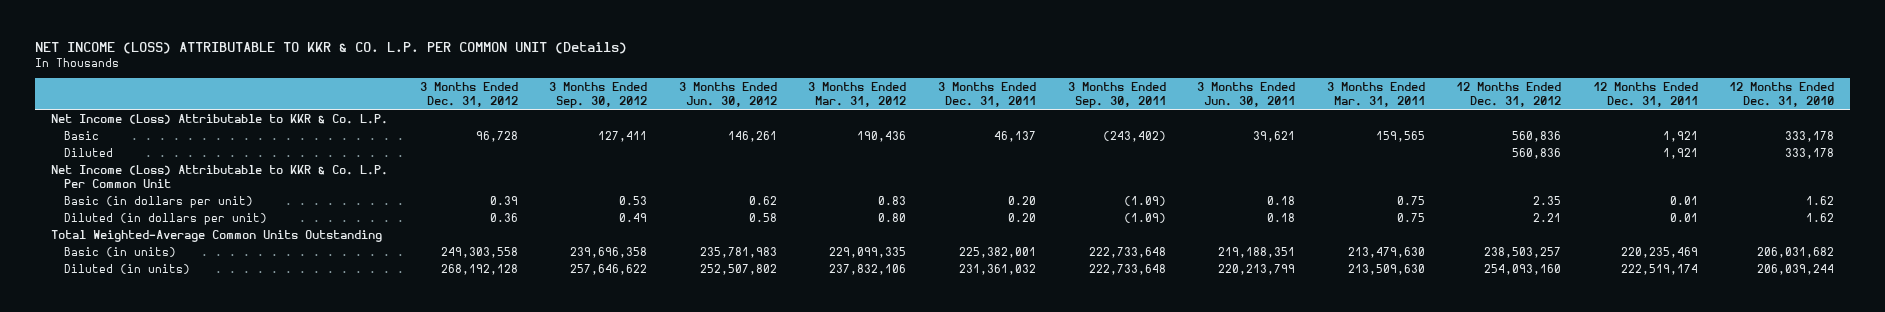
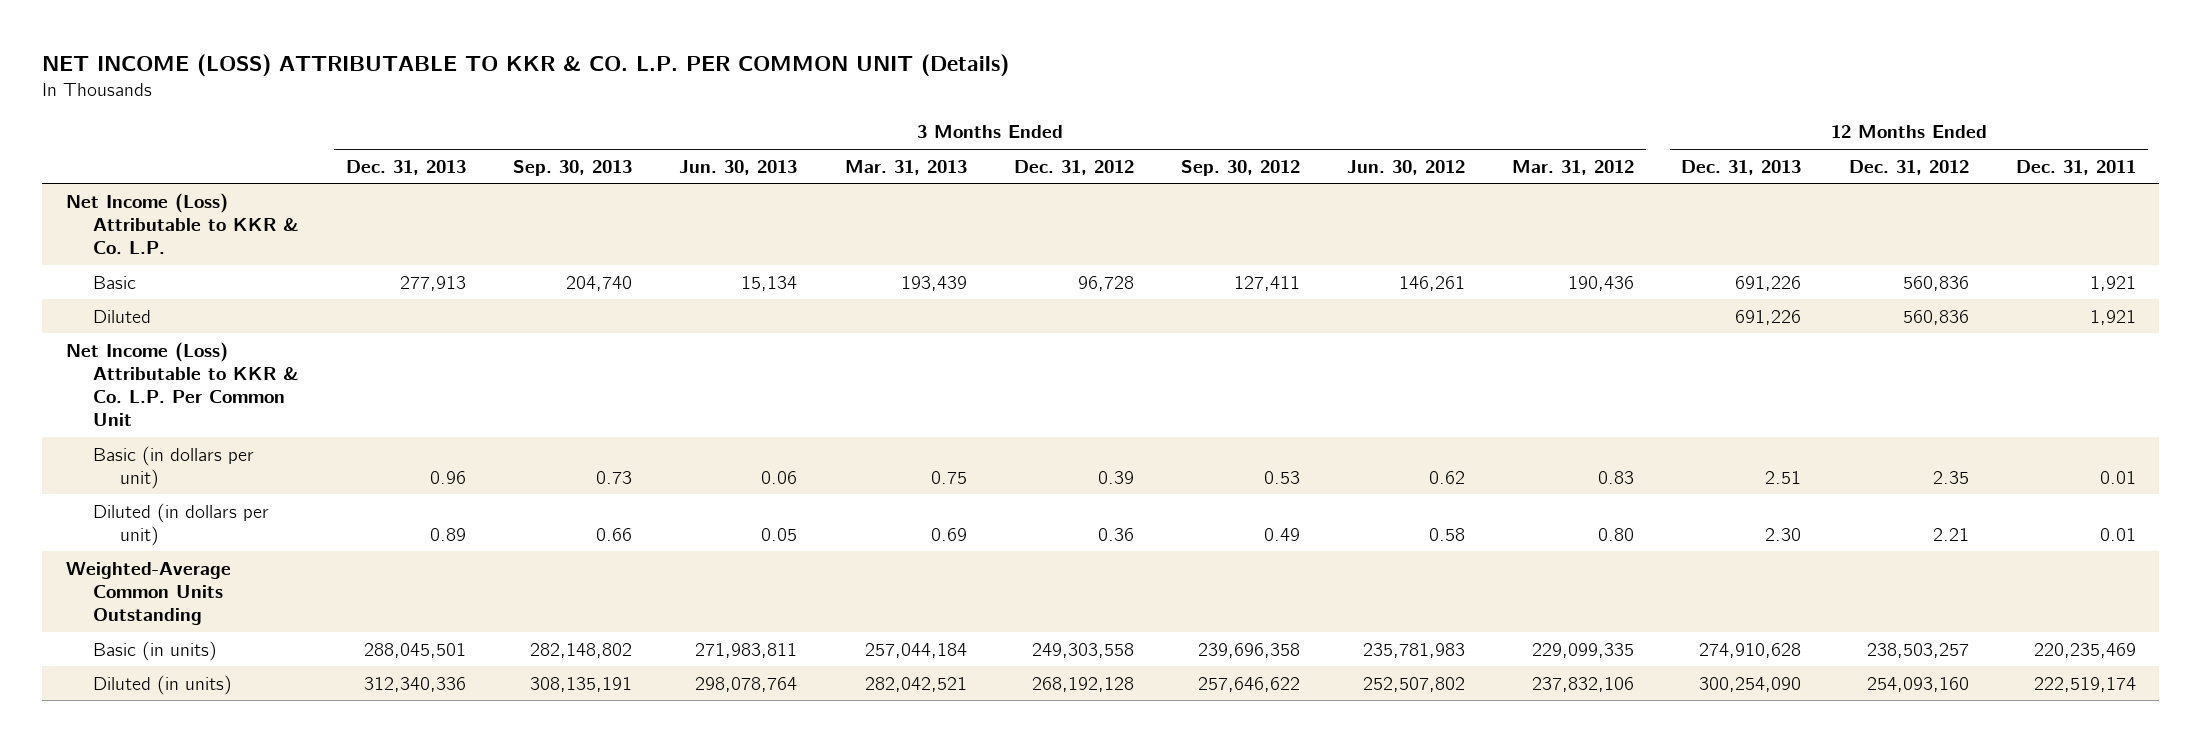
- | 3 Months Ended Dec. 31, 2012 | 3 Months Ended Sep. 30, 2012 | 3 Months Ended Jun. 30, 2012 | 3 Months Ended Mar. 31, 2012 | 3 Months Ended Dec. 31, 2011 | 3 Months Ended Sep. 30, 2011 | 3 Months Ended Jun. 30, 2011 | 3 Months Ended Mar. 31, 2011 | 12 Months Ended Dec. 31, 2012 | 12 Months Ended Dec. 31, 2011 | 12 Months Ended Dec. 31, 2010
+ | 3 Months Ended Dec. 31, 2013 | 3 Months Ended Sep. 30, 2013 | 3 Months Ended Jun. 30, 2013 | 3 Months Ended Mar. 31, 2013 | 3 Months Ended Dec. 31, 2012 | 3 Months Ended Sep. 30, 2012 | 3 Months Ended Jun. 30, 2012 | 3 Months Ended Mar. 31, 2012 | 12 Months Ended Dec. 31, 2013 | 12 Months Ended Dec. 31, 2012 | 12 Months Ended Dec. 31, 2011
- Total Weighted-Average Common Units Outstanding
+ Weighted-Average Common Units Outstanding

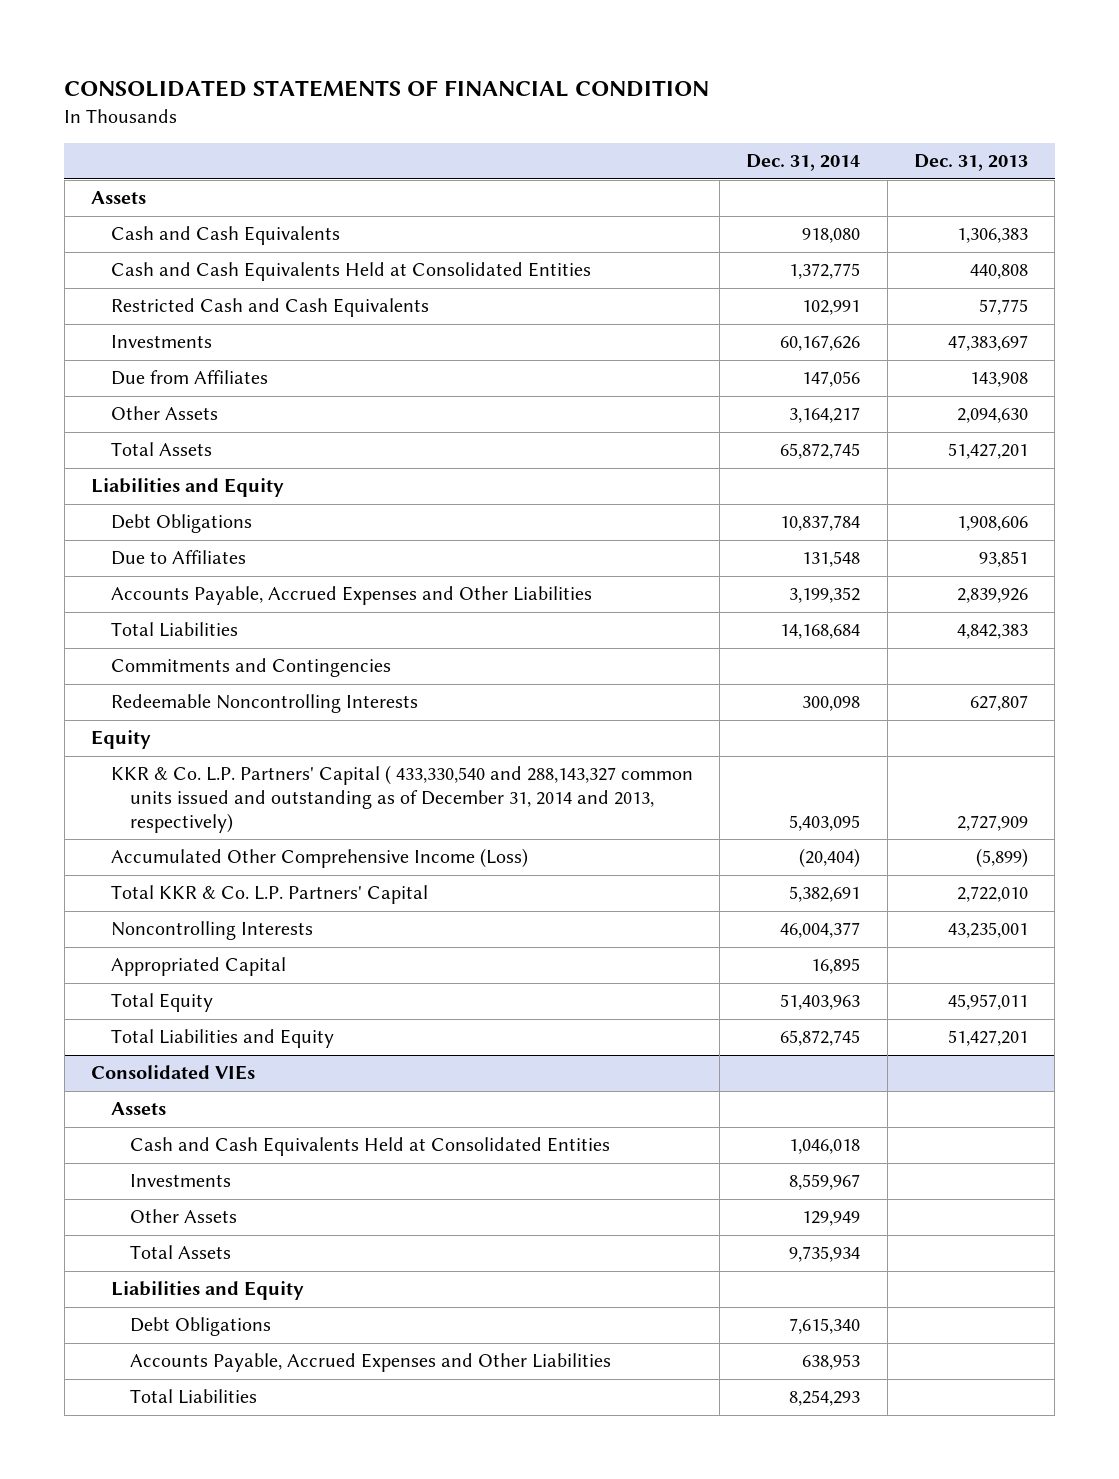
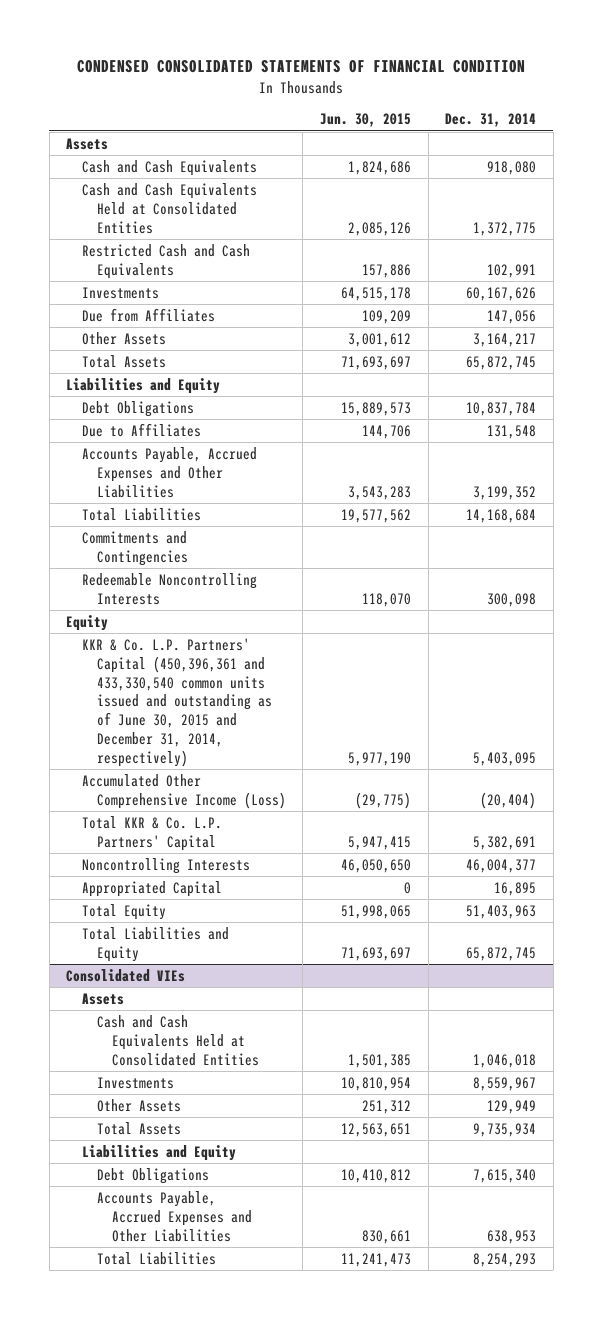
- CONSOLIDATED STATEMENTS OF FINANCIAL CONDITION
+ CONDENSED CONSOLIDATED STATEMENTS OF FINANCIAL CONDITION
- | Dec. 31, 2014 | Dec. 31, 2013
+ | Jun. 30, 2015 | Dec. 31, 2014
- KKR & Co. L.P. Partners' Capital ( 433,330,540 and 288,143,327 common units issued and outstanding as of December 31, 2014 and 2013, respectively) | 5,403,095 | 2,727,909
+ KKR & Co. L.P. Partners' Capital (450,396,361 and 433,330,540 common units issued and outstanding as of June 30, 2015 and December 31, 2014, respectively) | 5,977,190 | 5,403,095

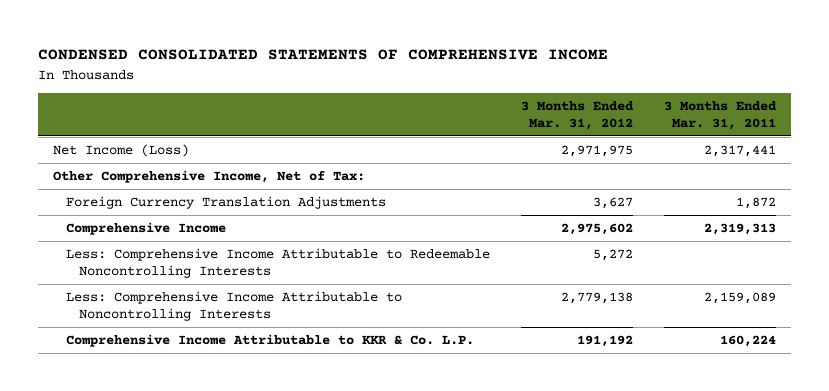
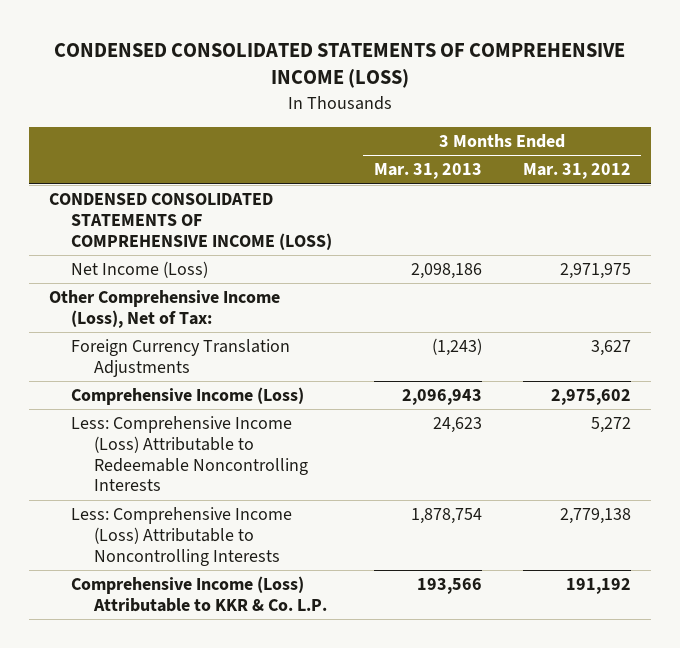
- CONDENSED CONSOLIDATED STATEMENTS OF COMPREHENSIVE INCOME
+ CONDENSED CONSOLIDATED STATEMENTS OF COMPREHENSIVE INCOME (LOSS)
- | 3 Months Ended Mar. 31, 2012 | 3 Months Ended Mar. 31, 2011
+ | 3 Months Ended Mar. 31, 2013 | 3 Months Ended Mar. 31, 2012
+ CONDENSED CONSOLIDATED STATEMENTS OF COMPREHENSIVE INCOME (LOSS)
- Other Comprehensive Income, Net of Tax:
+ Other Comprehensive Income (Loss), Net of Tax:
- Comprehensive Income | 2,975,602 | 2,319,313
- Less: Comprehensive Income Attributable to Redeemable Noncontrolling Interests | 5,272 |
- Less: Comprehensive Income Attributable to Noncontrolling Interests | 2,779,138 | 2,159,089
- Comprehensive Income Attributable to KKR & Co. L.P. | 191,192 | 160,224
+ Comprehensive Income (Loss) | 2,096,943 | 2,975,602
+ Less: Comprehensive Income (Loss) Attributable to Redeemable Noncontrolling Interests | 24,623 | 5,272
+ Less: Comprehensive Income (Loss) Attributable to Noncontrolling Interests | 1,878,754 | 2,779,138
+ Comprehensive Income (Loss) Attributable to KKR & Co. L.P. | 193,566 | 191,192

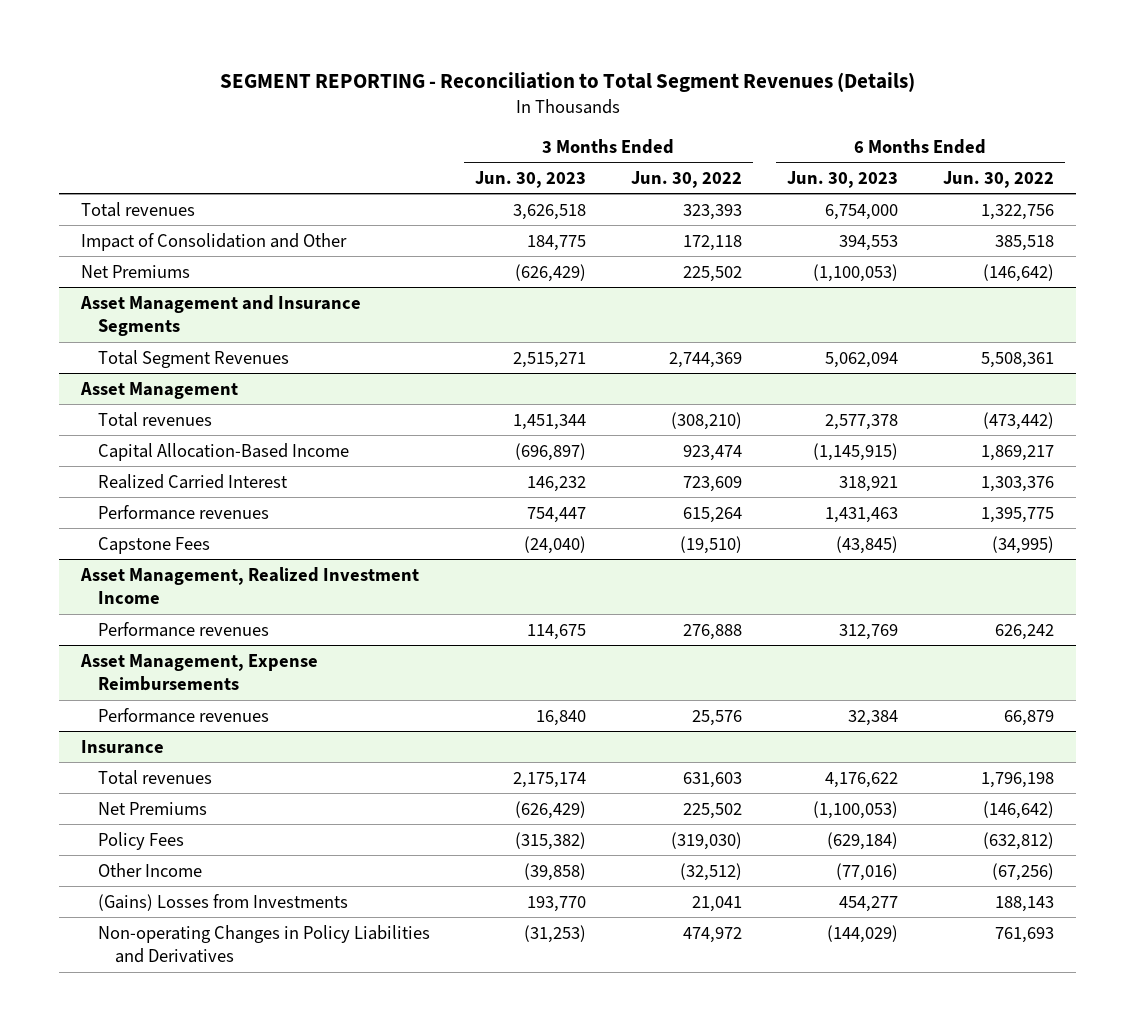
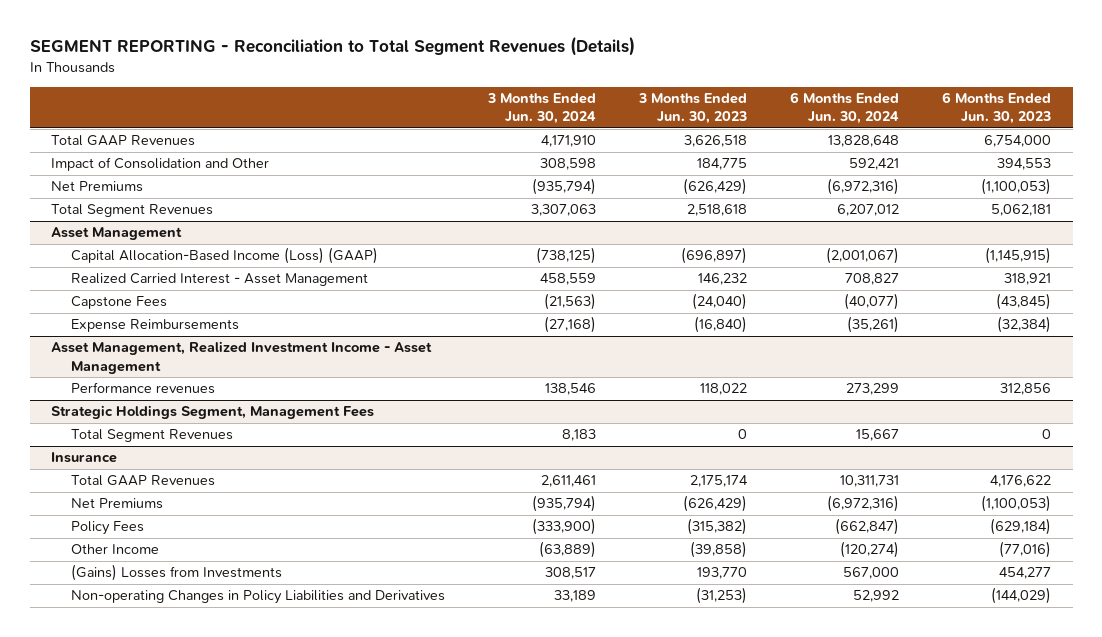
- | 3 Months Ended Jun. 30, 2023 | 3 Months Ended Jun. 30, 2022 | 6 Months Ended Jun. 30, 2023 | 6 Months Ended Jun. 30, 2022
+ | 3 Months Ended Jun. 30, 2024 | 3 Months Ended Jun. 30, 2023 | 6 Months Ended Jun. 30, 2024 | 6 Months Ended Jun. 30, 2023
- Total revenues | 3,626,518 | 323,393 | 6,754,000 | 1,322,756
+ Total GAAP Revenues | 4,171,910 | 3,626,518 | 13,828,648 | 6,754,000
- Asset Management and Insurance Segments
- Total Segment Revenues | 2,515,271 | 2,744,369 | 5,062,094 | 5,508,361
+ Total Segment Revenues | 3,307,063 | 2,518,618 | 6,207,012 | 5,062,181
@ Asset Management
- Total revenues | 1,451,344 | (308,210) | 2,577,378 | (473,442)
- Capital Allocation-Based Income | (696,897) | 923,474 | (1,145,915) | 1,869,217
- Realized Carried Interest | 146,232 | 723,609 | 318,921 | 1,303,376
- Performance revenues | 754,447 | 615,264 | 1,431,463 | 1,395,775
+ Capital Allocation-Based Income (Loss) (GAAP) | (738,125) | (696,897) | (2,001,067) | (1,145,915)
+ Realized Carried Interest - Asset Management | 458,559 | 146,232 | 708,827 | 318,921
- Asset Management, Realized Investment Income
- Performance revenues | 114,675 | 276,888 | 312,769 | 626,242
- Asset Management, Expense Reimbursements
- Performance revenues | 16,840 | 25,576 | 32,384 | 66,879
@ Asset Management
+ Expense Reimbursements | (27,168) | (16,840) | (35,261) | (32,384)
+ Asset Management, Realized Investment Income - Asset Management
+ Performance revenues | 138,546 | 118,022 | 273,299 | 312,856
+ Strategic Holdings Segment, Management Fees
+ Total Segment Revenues | 8,183 | 0 | 15,667 | 0
@ Insurance
- Total revenues | 2,175,174 | 631,603 | 4,176,622 | 1,796,198
+ Total GAAP Revenues | 2,611,461 | 2,175,174 | 10,311,731 | 4,176,622

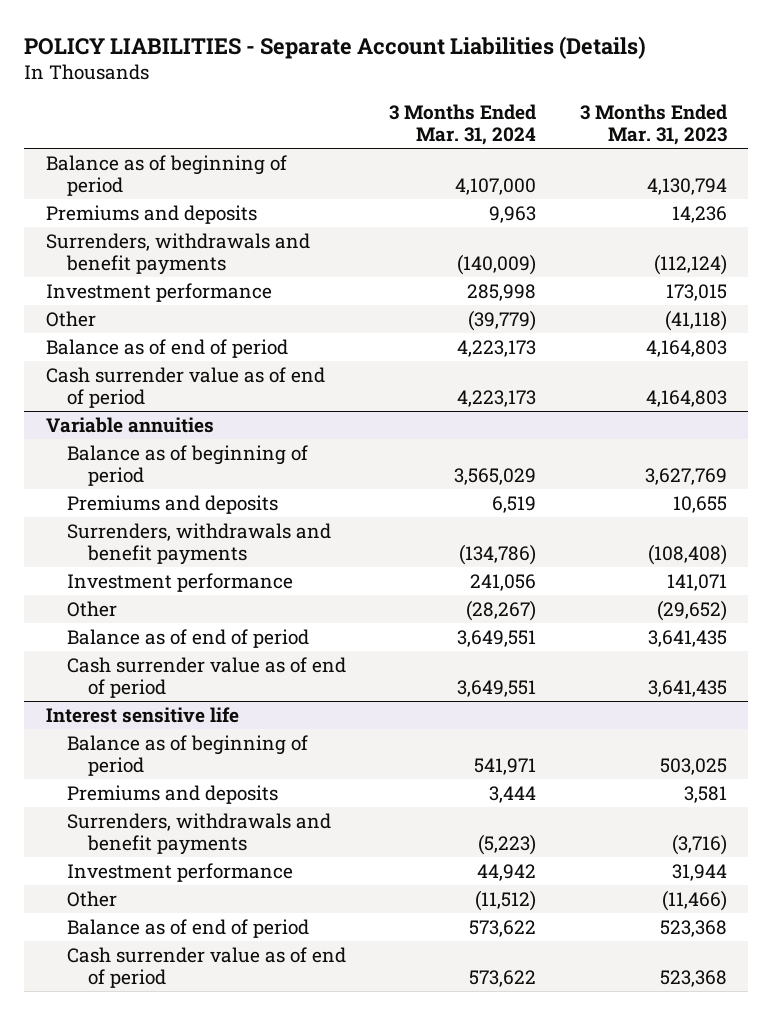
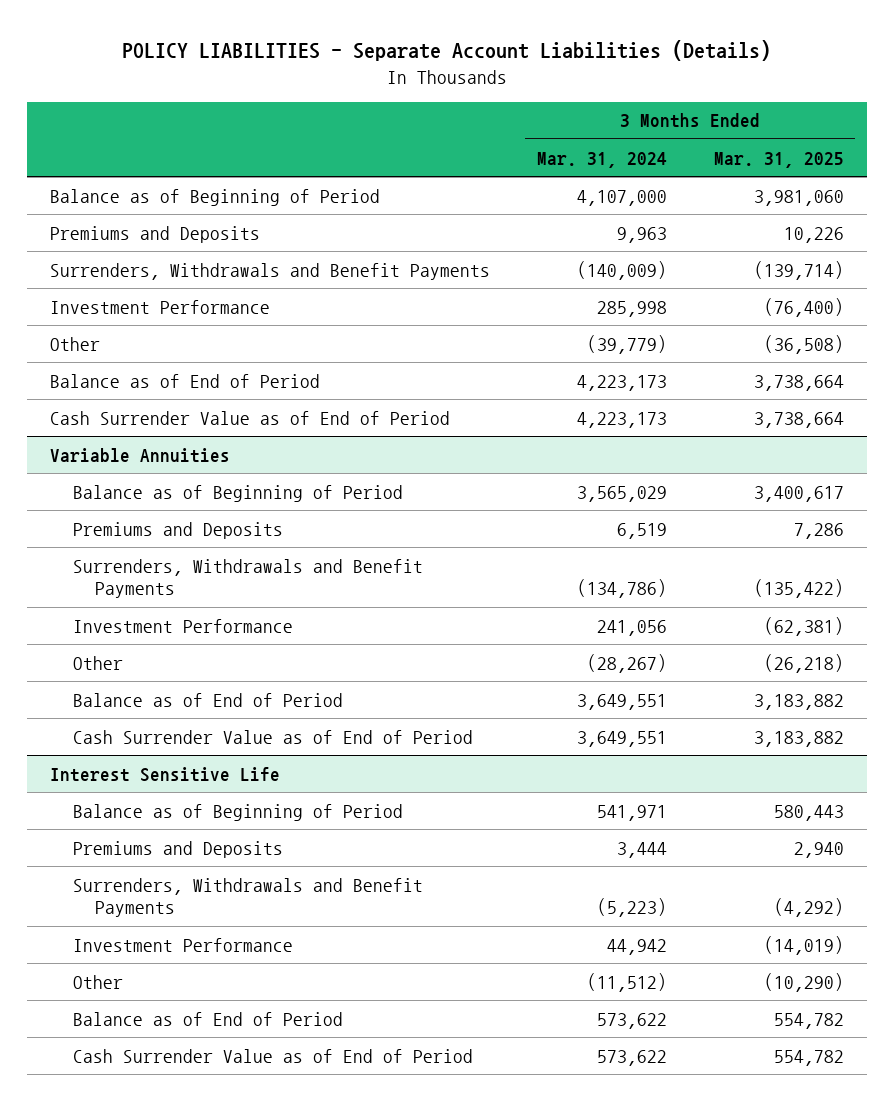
- | 3 Months Ended Mar. 31, 2024 | 3 Months Ended Mar. 31, 2023
+ | 3 Months Ended Mar. 31, 2024 | 3 Months Ended Mar. 31, 2025
- Balance as of beginning of period | 4,107,000 | 4,130,794
- Premiums and deposits | 9,963 | 14,236
- Surrenders, withdrawals and benefit payments | (140,009) | (112,124)
- Investment performance | 285,998 | 173,015
+ Balance as of Beginning of Period | 4,107,000 | 3,981,060
+ Premiums and Deposits | 9,963 | 10,226
+ Surrenders, Withdrawals and Benefit Payments | (140,009) | (139,714)
+ Investment Performance | 285,998 | (76,400)
- Balance as of end of period | 4,223,173 | 4,164,803
- Cash surrender value as of end of period | 4,223,173 | 4,164,803
- Variable annuities
- Balance as of beginning of period | 3,565,029 | 3,627,769
- Premiums and deposits | 6,519 | 10,655
- Surrenders, withdrawals and benefit payments | (134,786) | (108,408)
- Investment performance | 241,056 | 141,071
+ Balance as of End of Period | 4,223,173 | 3,738,664
+ Cash Surrender Value as of End of Period | 4,223,173 | 3,738,664
+ Variable Annuities
+ Balance as of Beginning of Period | 3,565,029 | 3,400,617
+ Premiums and Deposits | 6,519 | 7,286
+ Surrenders, Withdrawals and Benefit Payments | (134,786) | (135,422)
+ Investment Performance | 241,056 | (62,381)
- Balance as of end of period | 3,649,551 | 3,641,435
- Cash surrender value as of end of period | 3,649,551 | 3,641,435
- Interest sensitive life
- Balance as of beginning of period | 541,971 | 503,025
- Premiums and deposits | 3,444 | 3,581
- Surrenders, withdrawals and benefit payments | (5,223) | (3,716)
- Investment performance | 44,942 | 31,944
+ Balance as of End of Period | 3,649,551 | 3,183,882
+ Cash Surrender Value as of End of Period | 3,649,551 | 3,183,882
+ Interest Sensitive Life
+ Balance as of Beginning of Period | 541,971 | 580,443
+ Premiums and Deposits | 3,444 | 2,940
+ Surrenders, Withdrawals and Benefit Payments | (5,223) | (4,292)
+ Investment Performance | 44,942 | (14,019)
- Balance as of end of period | 573,622 | 523,368
- Cash surrender value as of end of period | 573,622 | 523,368
+ Balance as of End of Period | 573,622 | 554,782
+ Cash Surrender Value as of End of Period | 573,622 | 554,782

